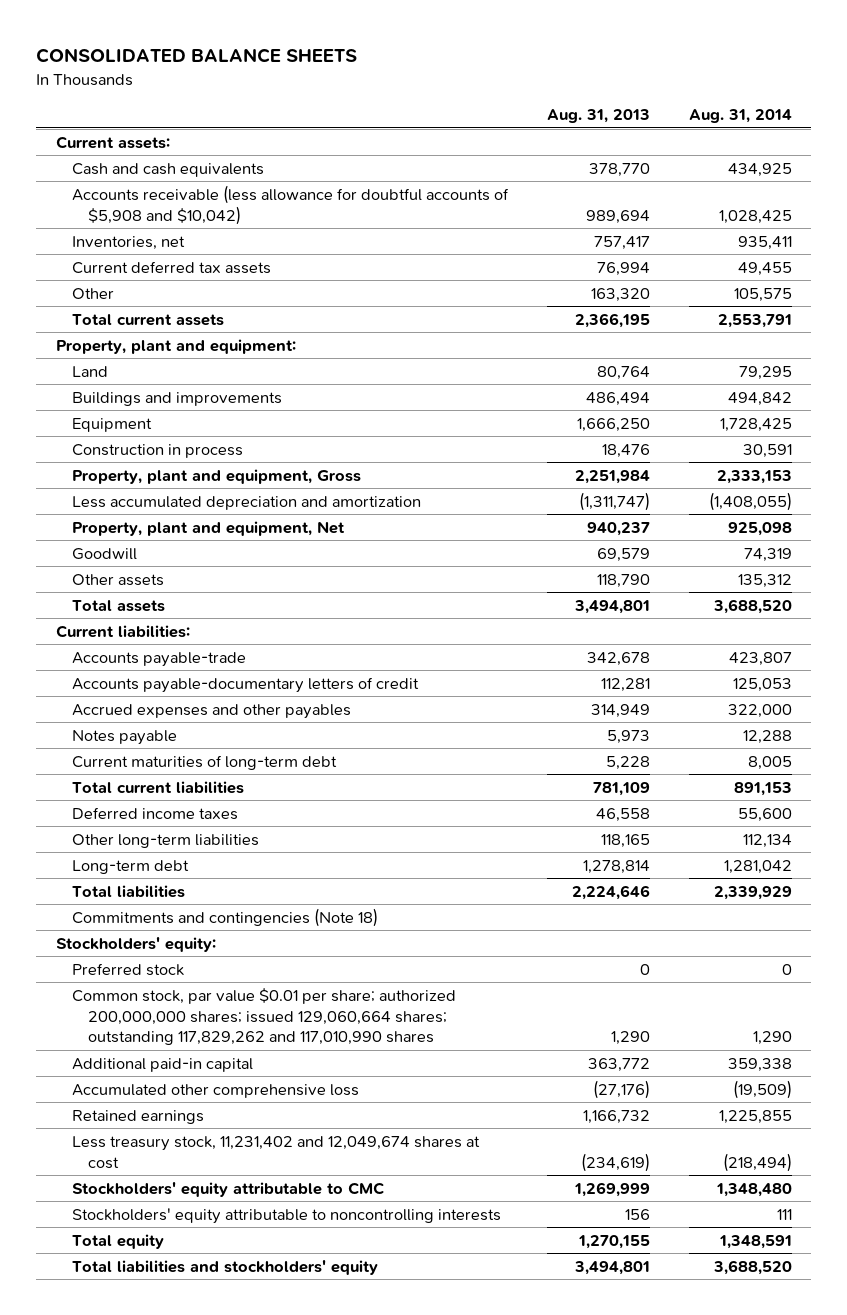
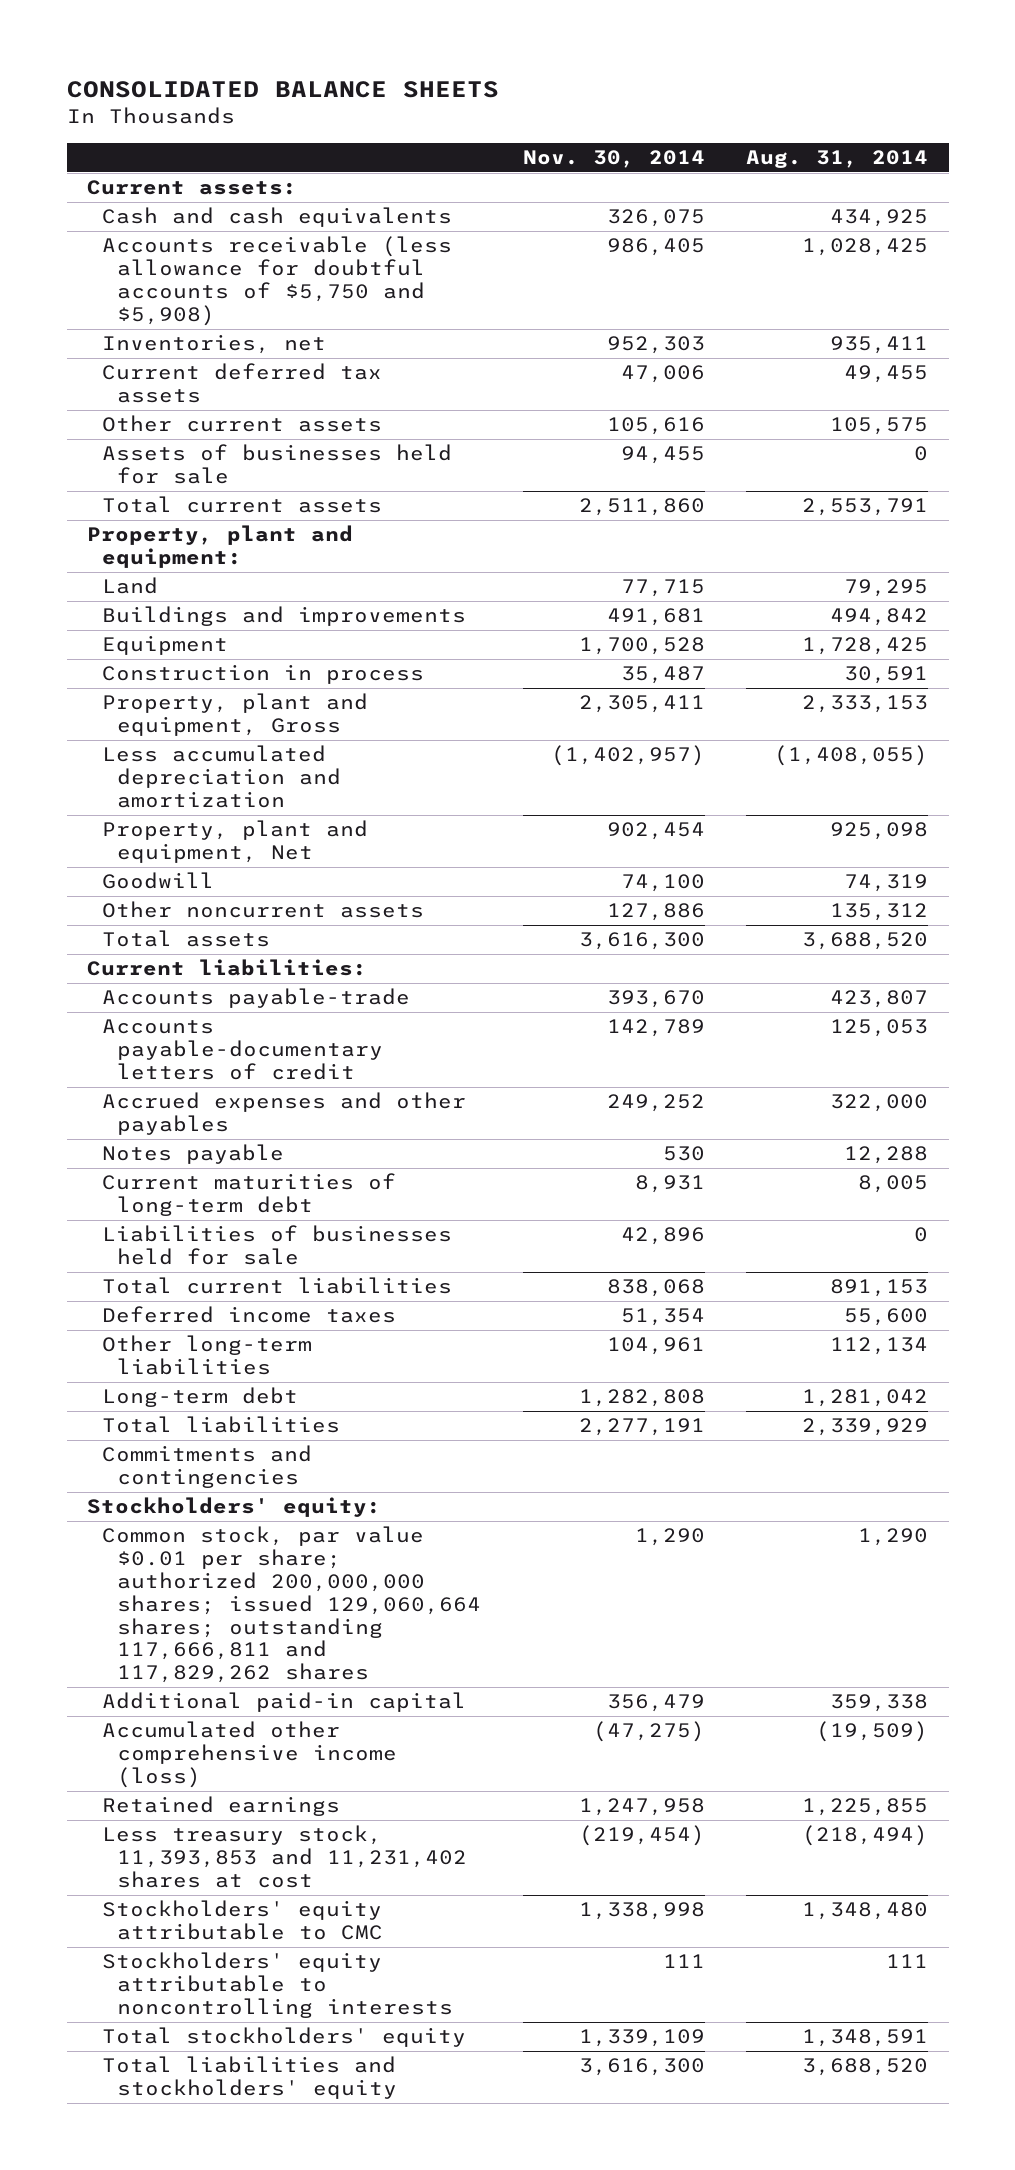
- | Aug. 31, 2013 | Aug. 31, 2014
+ | Nov. 30, 2014 | Aug. 31, 2014
- Accounts receivable (less allowance for doubtful accounts of $5,908 and $10,042) | 989,694 | 1,028,425
+ Accounts receivable (less allowance for doubtful accounts of $5,750 and $5,908) | 986,405 | 1,028,425
- Other | 163,320 | 105,575
+ Other current assets | 105,616 | 105,575
+ Assets of businesses held for sale | 94,455 | 0
- Other assets | 118,790 | 135,312
+ Other noncurrent assets | 127,886 | 135,312
+ Liabilities of businesses held for sale | 42,896 | 0
- Commitments and contingencies (Note 18)
+ Commitments and contingencies
- Preferred stock | 0 | 0
- Common stock, par value $0.01 per share; authorized 200,000,000 shares; issued 129,060,664 shares; outstanding 117,829,262 and 117,010,990 shares | 1,290 | 1,290
+ Common stock, par value $0.01 per share; authorized 200,000,000 shares; issued 129,060,664 shares; outstanding 117,666,811 and 117,829,262 shares | 1,290 | 1,290
- Accumulated other comprehensive loss | (27,176) | (19,509)
+ Accumulated other comprehensive income (loss) | (47,275) | (19,509)
- Less treasury stock, 11,231,402 and 12,049,674 shares at cost | (234,619) | (218,494)
+ Less treasury stock, 11,393,853 and 11,231,402 shares at cost | (219,454) | (218,494)
- Total equity | 1,270,155 | 1,348,591
+ Total stockholders' equity | 1,339,109 | 1,348,591

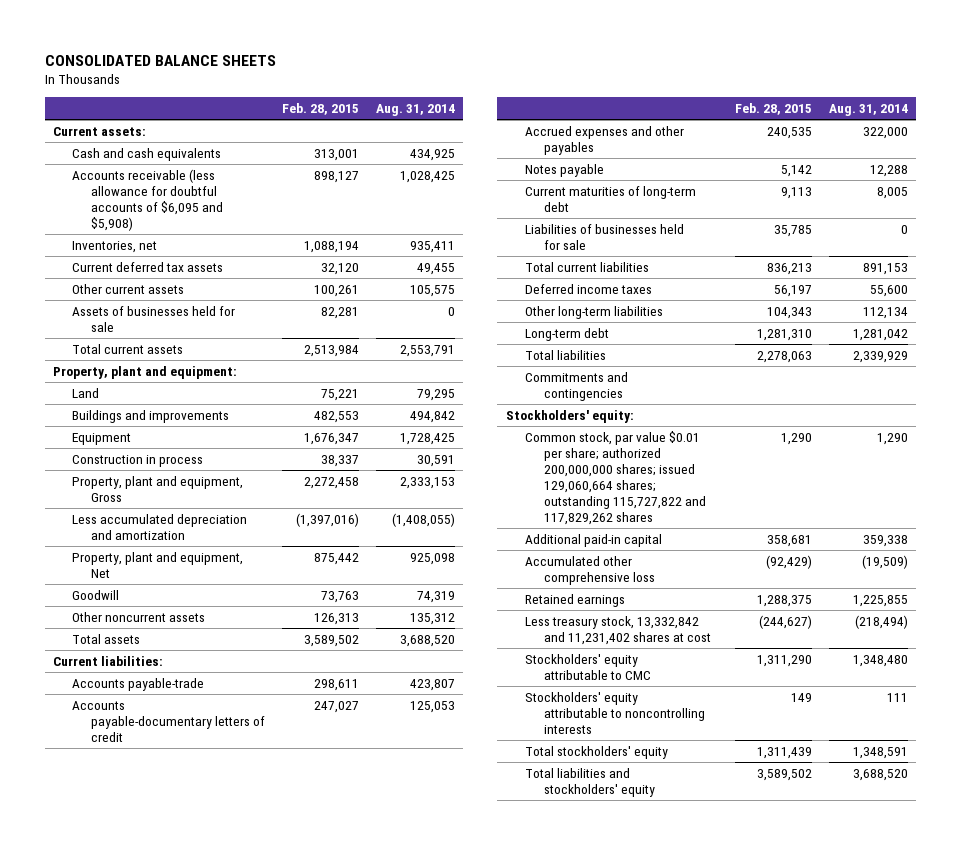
- | Nov. 30, 2014 | Aug. 31, 2014
+ | Feb. 28, 2015 | Aug. 31, 2014
- Accounts receivable (less allowance for doubtful accounts of $5,750 and $5,908) | 986,405 | 1,028,425
+ Accounts receivable (less allowance for doubtful accounts of $6,095 and $5,908) | 898,127 | 1,028,425
- Common stock, par value $0.01 per share; authorized 200,000,000 shares; issued 129,060,664 shares; outstanding 117,666,811 and 117,829,262 shares | 1,290 | 1,290
+ Common stock, par value $0.01 per share; authorized 200,000,000 shares; issued 129,060,664 shares; outstanding 115,727,822 and 117,829,262 shares | 1,290 | 1,290
- Accumulated other comprehensive income (loss) | (47,275) | (19,509)
+ Accumulated other comprehensive loss | (92,429) | (19,509)
- Less treasury stock, 11,393,853 and 11,231,402 shares at cost | (219,454) | (218,494)
+ Less treasury stock, 13,332,842 and 11,231,402 shares at cost | (244,627) | (218,494)

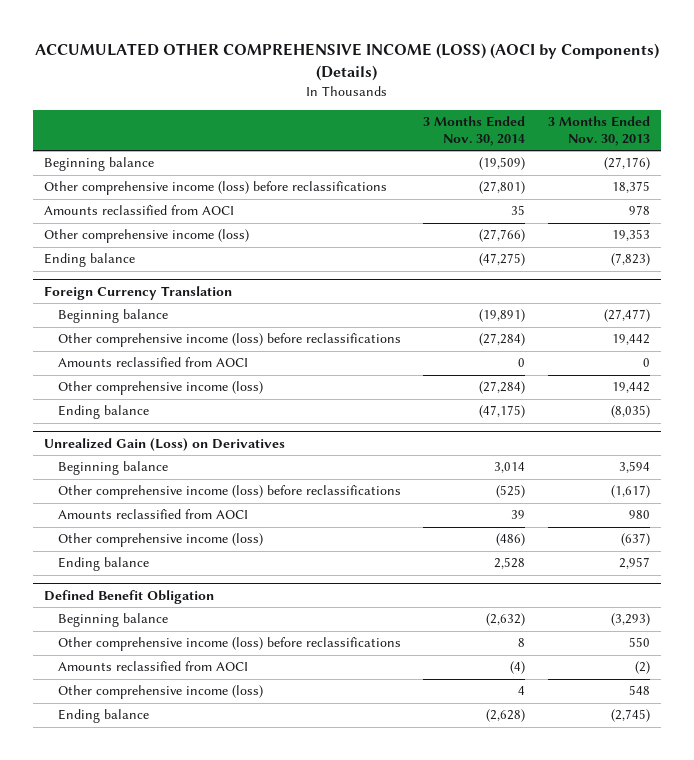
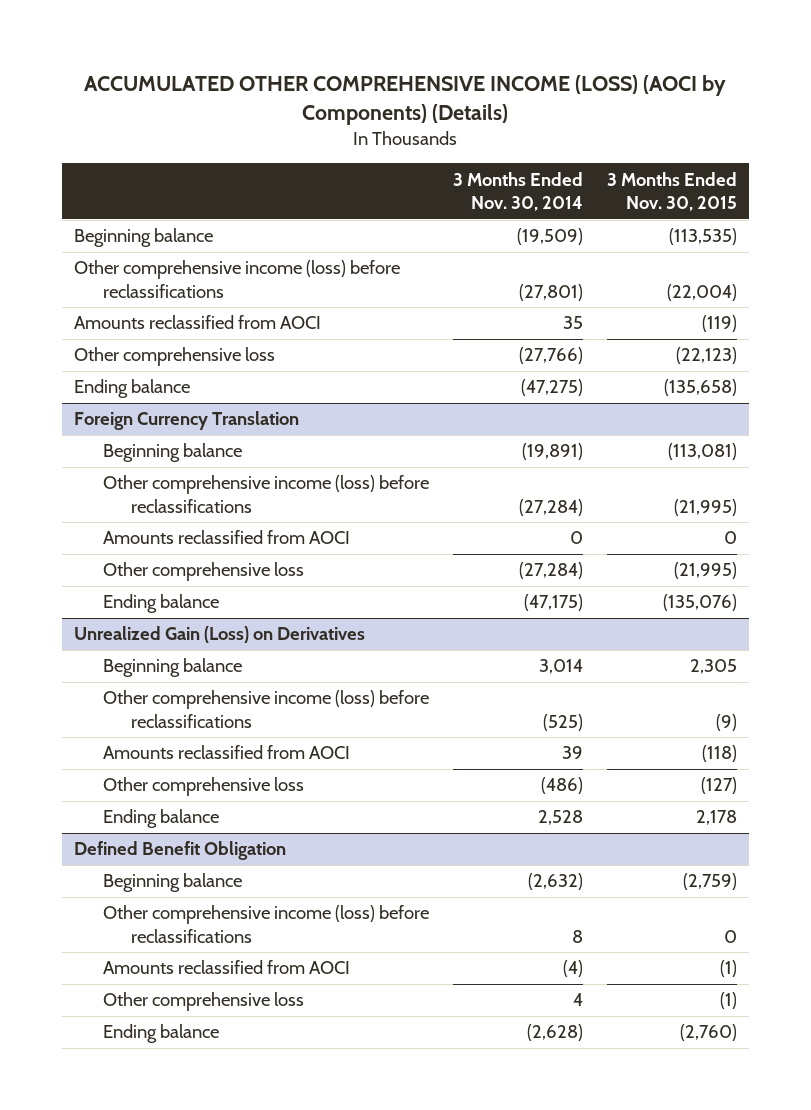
- | 3 Months Ended Nov. 30, 2014 | 3 Months Ended Nov. 30, 2013
+ | 3 Months Ended Nov. 30, 2014 | 3 Months Ended Nov. 30, 2015
- Other comprehensive income (loss) | (27,766) | 19,353
+ Other comprehensive loss | (27,766) | (22,123)
@ Foreign Currency Translation
- Other comprehensive income (loss) | (27,284) | 19,442
+ Other comprehensive loss | (27,284) | (21,995)
@ Unrealized Gain (Loss) on Derivatives
- Other comprehensive income (loss) | (486) | (637)
+ Other comprehensive loss | (486) | (127)
@ Defined Benefit Obligation
- Other comprehensive income (loss) | 4 | 548
+ Other comprehensive loss | 4 | (1)

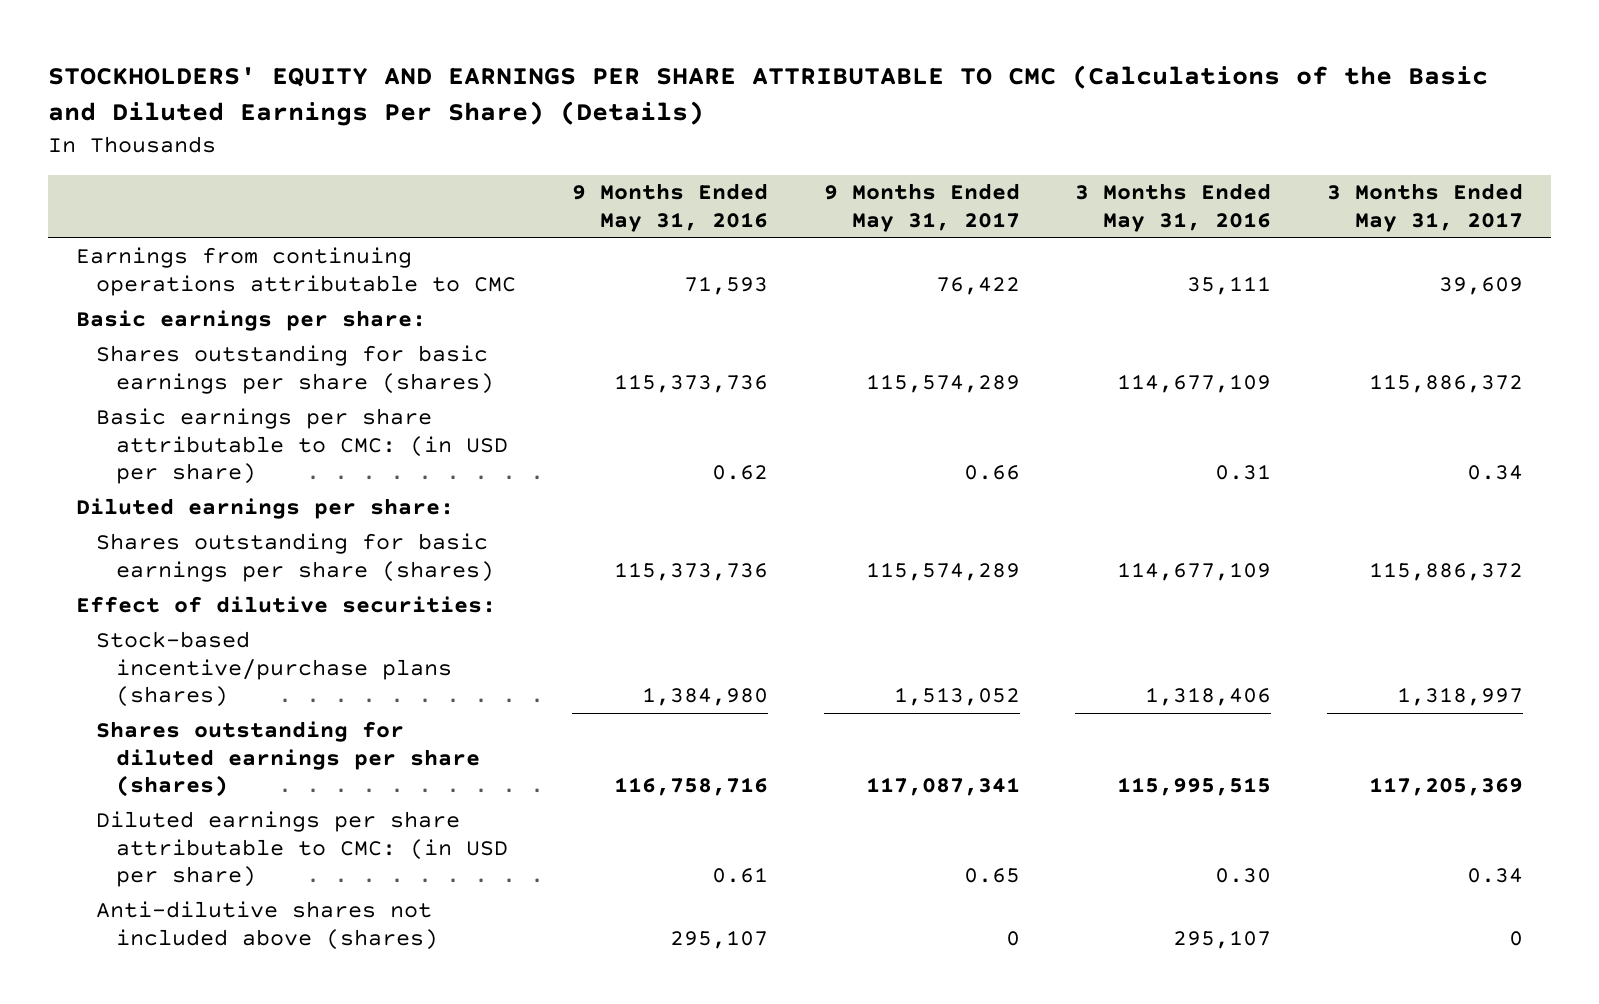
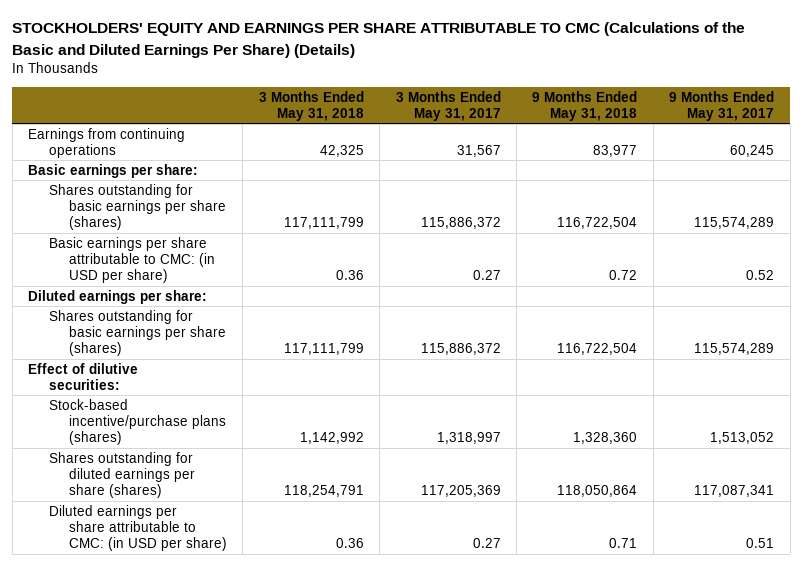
- | 9 Months Ended May 31, 2016 | 9 Months Ended May 31, 2017 | 3 Months Ended May 31, 2016 | 3 Months Ended May 31, 2017
+ | 3 Months Ended May 31, 2018 | 3 Months Ended May 31, 2017 | 9 Months Ended May 31, 2018 | 9 Months Ended May 31, 2017
- Earnings from continuing operations attributable to CMC | 71,593 | 76,422 | 35,111 | 39,609
+ Earnings from continuing operations | 42,325 | 31,567 | 83,977 | 60,245
- Basic earnings per share attributable to CMC: (in USD per share) | 0.62 | 0.66 | 0.31 | 0.34
+ Basic earnings per share attributable to CMC: (in USD per share) | 0.36 | 0.27 | 0.72 | 0.52
- Diluted earnings per share attributable to CMC: (in USD per share) | 0.61 | 0.65 | 0.30 | 0.34
- Anti-dilutive shares not included above (shares) | 295,107 | 0 | 295,107 | 0
+ Diluted earnings per share attributable to CMC: (in USD per share) | 0.36 | 0.27 | 0.71 | 0.51

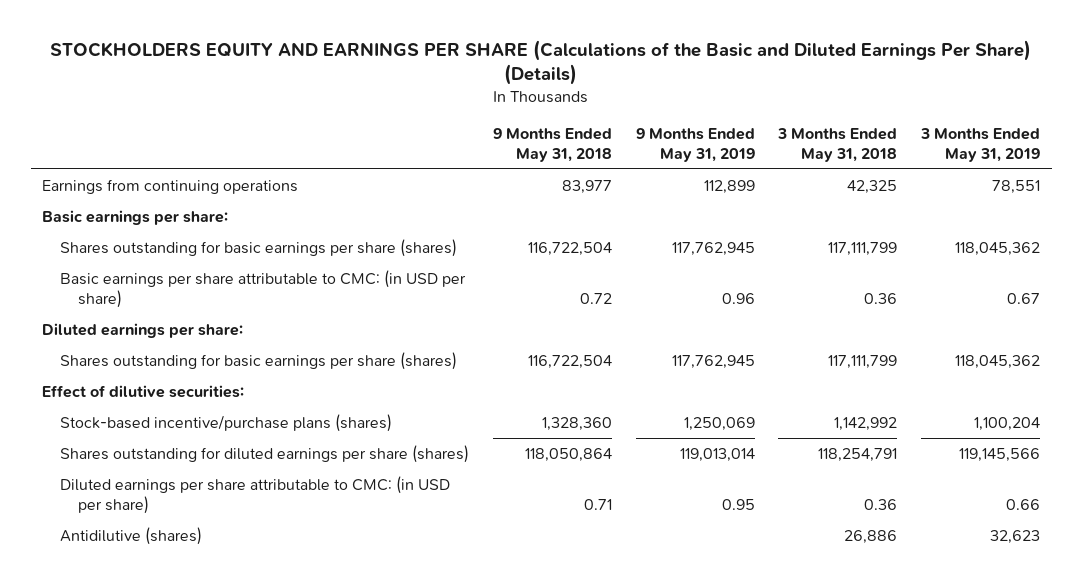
- STOCKHOLDERS' EQUITY AND EARNINGS PER SHARE ATTRIBUTABLE TO CMC (Calculations of the Basic and Diluted Earnings Per Share) (Details)
+ STOCKHOLDERS EQUITY AND EARNINGS PER SHARE (Calculations of the Basic and Diluted Earnings Per Share) (Details)
- | 3 Months Ended May 31, 2018 | 3 Months Ended May 31, 2017 | 9 Months Ended May 31, 2018 | 9 Months Ended May 31, 2017
+ | 9 Months Ended May 31, 2018 | 9 Months Ended May 31, 2019 | 3 Months Ended May 31, 2018 | 3 Months Ended May 31, 2019
+ Antidilutive (shares) | | | 26,886 | 32,623

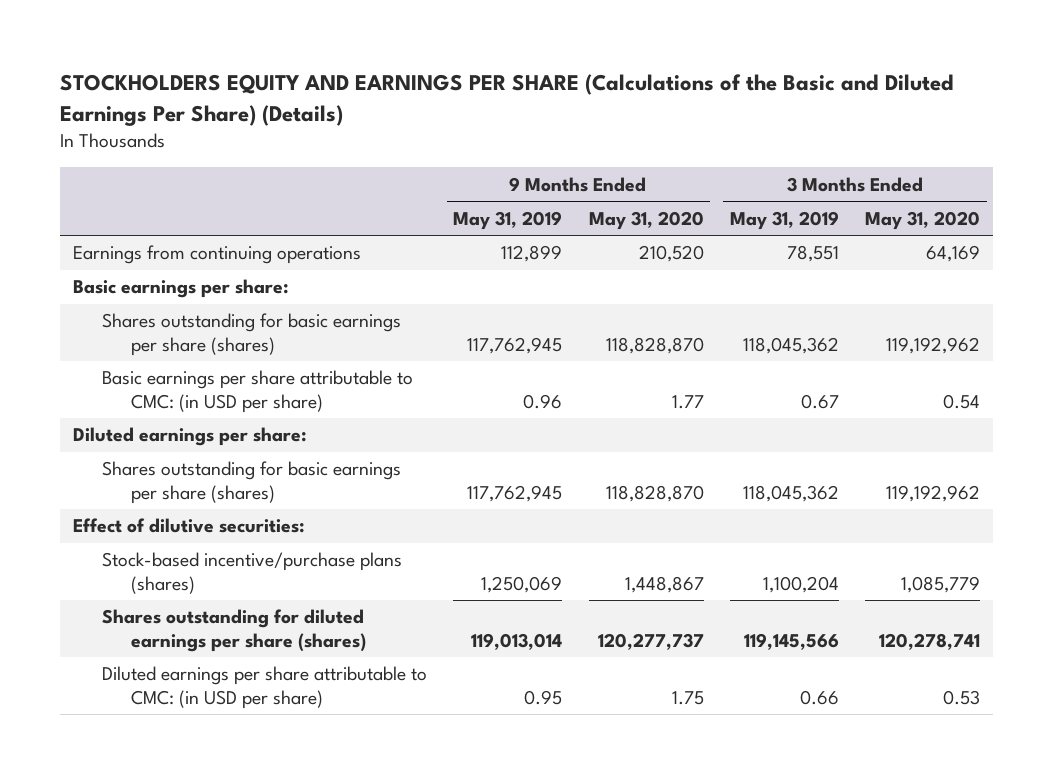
- | 9 Months Ended May 31, 2018 | 9 Months Ended May 31, 2019 | 3 Months Ended May 31, 2018 | 3 Months Ended May 31, 2019
+ | 9 Months Ended May 31, 2019 | 9 Months Ended May 31, 2020 | 3 Months Ended May 31, 2019 | 3 Months Ended May 31, 2020
- Antidilutive (shares) | | | 26,886 | 32,623

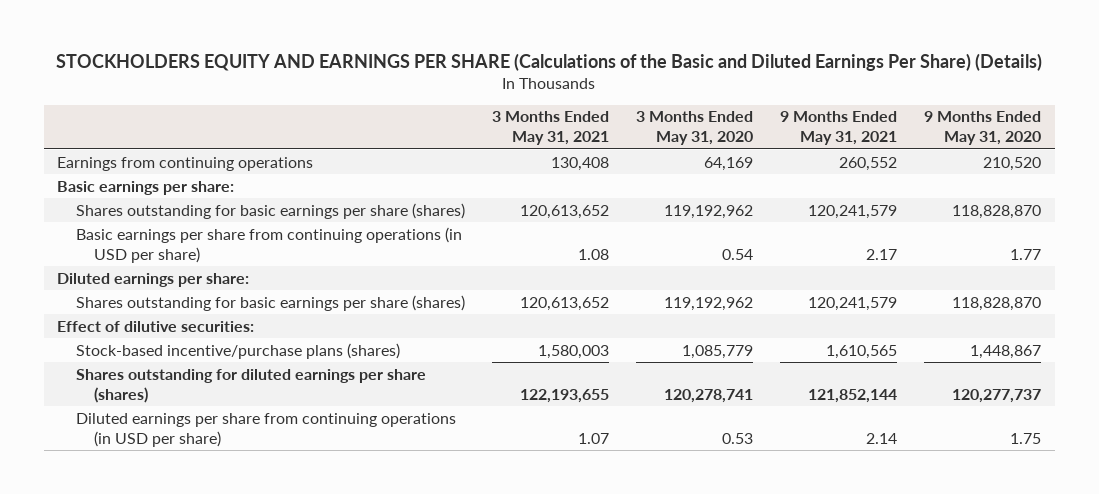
- | 9 Months Ended May 31, 2019 | 9 Months Ended May 31, 2020 | 3 Months Ended May 31, 2019 | 3 Months Ended May 31, 2020
+ | 3 Months Ended May 31, 2021 | 3 Months Ended May 31, 2020 | 9 Months Ended May 31, 2021 | 9 Months Ended May 31, 2020
- Basic earnings per share attributable to CMC: (in USD per share) | 0.96 | 1.77 | 0.67 | 0.54
+ Basic earnings per share from continuing operations (in USD per share) | 1.08 | 0.54 | 2.17 | 1.77
- Diluted earnings per share attributable to CMC: (in USD per share) | 0.95 | 1.75 | 0.66 | 0.53
+ Diluted earnings per share from continuing operations (in USD per share) | 1.07 | 0.53 | 2.14 | 1.75

